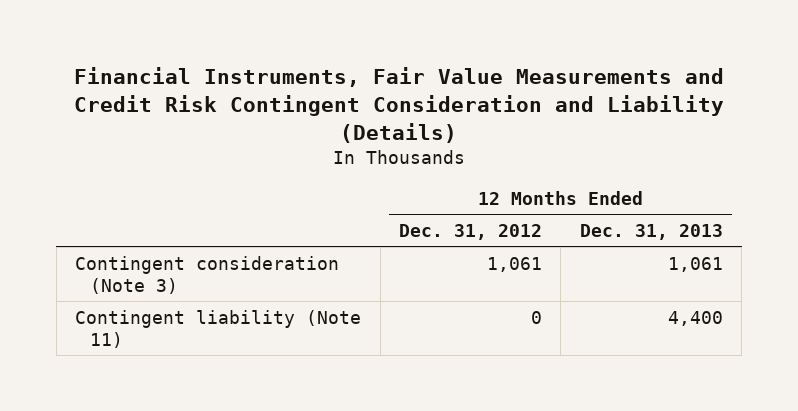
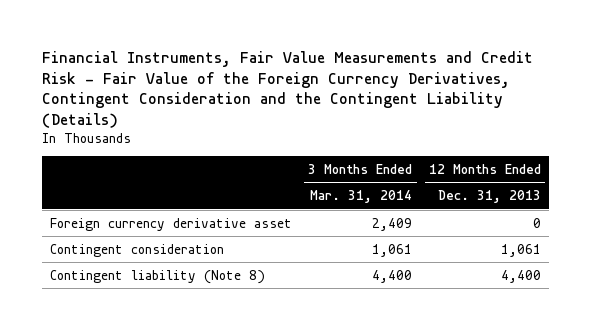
- Financial Instruments, Fair Value Measurements and Credit Risk Contingent Consideration and Liability (Details)
+ Financial Instruments, Fair Value Measurements and Credit Risk - Fair Value of the Foreign Currency Derivatives, Contingent Consideration and the Contingent Liability (Details)
- | 12 Months Ended Dec. 31, 2012 | 12 Months Ended Dec. 31, 2013
+ | 3 Months Ended Mar. 31, 2014 | 12 Months Ended Dec. 31, 2013
- Contingent consideration (Note 3) | 1,061 | 1,061
- Contingent liability (Note 11) | 0 | 4,400
+ Foreign currency derivative asset | 2,409 | 0
+ Contingent consideration | 1,061 | 1,061
+ Contingent liability (Note 8) | 4,400 | 4,400

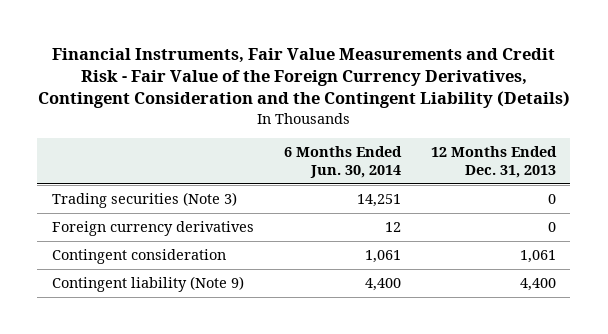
- | 3 Months Ended Mar. 31, 2014 | 12 Months Ended Dec. 31, 2013
+ | 6 Months Ended Jun. 30, 2014 | 12 Months Ended Dec. 31, 2013
- Foreign currency derivative asset | 2,409 | 0
+ Trading securities (Note 3) | 14,251 | 0
+ Foreign currency derivatives | 12 | 0
- Contingent liability (Note 8) | 4,400 | 4,400
+ Contingent liability (Note 9) | 4,400 | 4,400

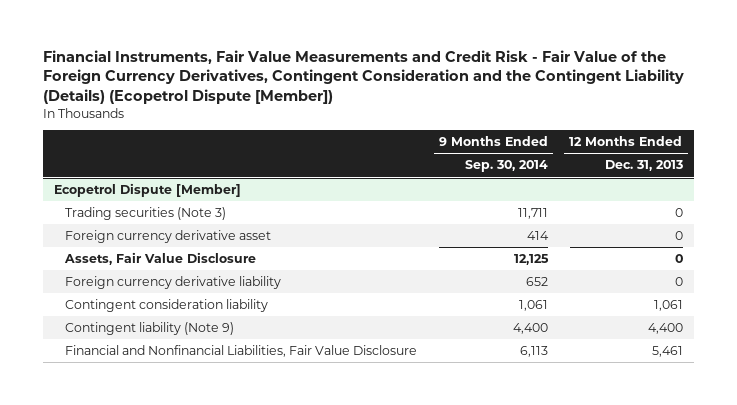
- Financial Instruments, Fair Value Measurements and Credit Risk - Fair Value of the Foreign Currency Derivatives, Contingent Consideration and the Contingent Liability (Details)
+ Financial Instruments, Fair Value Measurements and Credit Risk - Fair Value of the Foreign Currency Derivatives, Contingent Consideration and the Contingent Liability (Details) (Ecopetrol Dispute [Member])
- | 6 Months Ended Jun. 30, 2014 | 12 Months Ended Dec. 31, 2013
+ | 9 Months Ended Sep. 30, 2014 | 12 Months Ended Dec. 31, 2013
+ Ecopetrol Dispute [Member]
- Foreign currency derivatives | 12 | 0
- Contingent consideration | 1,061 | 1,061
+ Foreign currency derivative asset | 414 | 0
+ Assets, Fair Value Disclosure | 12,125 | 0
+ Foreign currency derivative liability | 652 | 0
+ Contingent consideration liability | 1,061 | 1,061
+ Financial and Nonfinancial Liabilities, Fair Value Disclosure | 6,113 | 5,461

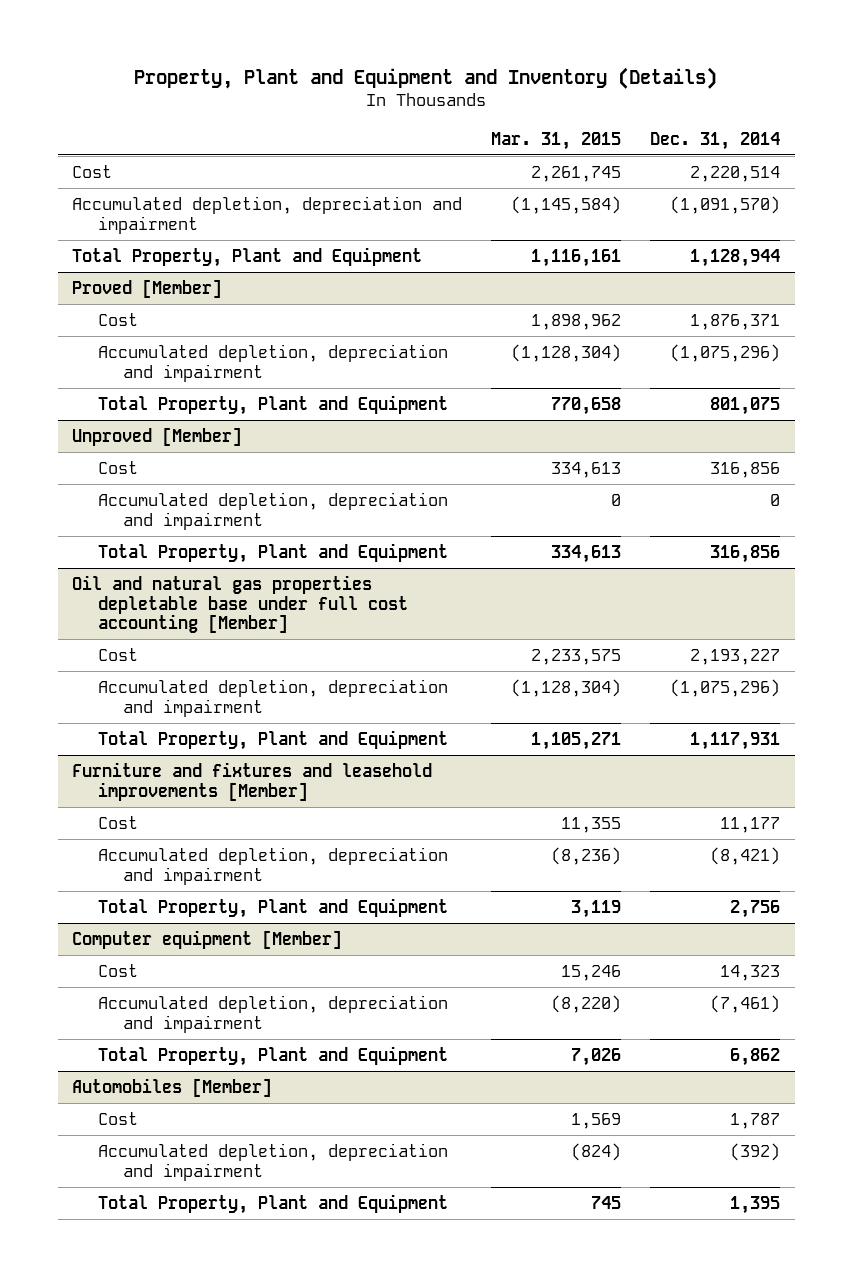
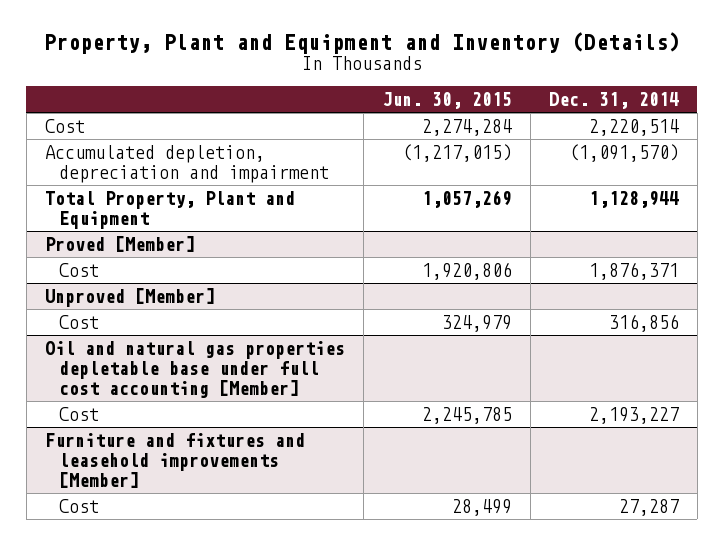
- | Mar. 31, 2015 | Dec. 31, 2014
+ | Jun. 30, 2015 | Dec. 31, 2014
@ Proved [Member]
- Accumulated depletion, depreciation and impairment | (1,128,304) | (1,075,296)
- Total Property, Plant and Equipment | 770,658 | 801,075
@ Unproved [Member]
- Accumulated depletion, depreciation and impairment | 0 | 0
- Total Property, Plant and Equipment | 334,613 | 316,856
@ Oil and natural gas properties depletable base under full cost accounting [Member]
- Accumulated depletion, depreciation and impairment | (1,128,304) | (1,075,296)
- Total Property, Plant and Equipment | 1,105,271 | 1,117,931
@ Furniture and fixtures and leasehold improvements [Member]
- Cost | 11,355 | 11,177
- Accumulated depletion, depreciation and impairment | (8,236) | (8,421)
- Total Property, Plant and Equipment | 3,119 | 2,756
- Computer equipment [Member]
- Cost | 15,246 | 14,323
- Accumulated depletion, depreciation and impairment | (8,220) | (7,461)
- Total Property, Plant and Equipment | 7,026 | 6,862
- Automobiles [Member]
- Cost | 1,569 | 1,787
- Accumulated depletion, depreciation and impairment | (824) | (392)
- Total Property, Plant and Equipment | 745 | 1,395
@ Furniture and fixtures and leasehold improvements [Member]
+ Cost | 28,499 | 27,287

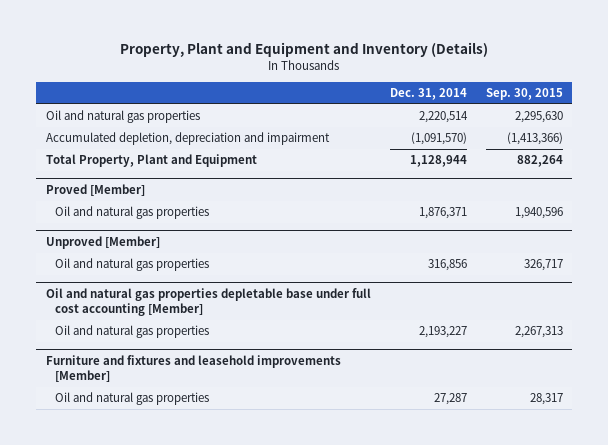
- | Jun. 30, 2015 | Dec. 31, 2014
+ | Dec. 31, 2014 | Sep. 30, 2015
- Cost | 2,274,284 | 2,220,514
+ Oil and natural gas properties | 2,220,514 | 2,295,630
@ Proved [Member]
- Cost | 1,920,806 | 1,876,371
+ Oil and natural gas properties | 1,876,371 | 1,940,596
@ Unproved [Member]
- Cost | 324,979 | 316,856
+ Oil and natural gas properties | 316,856 | 326,717
@ Oil and natural gas properties depletable base under full cost accounting [Member]
- Cost | 2,245,785 | 2,193,227
+ Oil and natural gas properties | 2,193,227 | 2,267,313
@ Furniture and fixtures and leasehold improvements [Member]
- Cost | 28,499 | 27,287
+ Oil and natural gas properties | 27,287 | 28,317

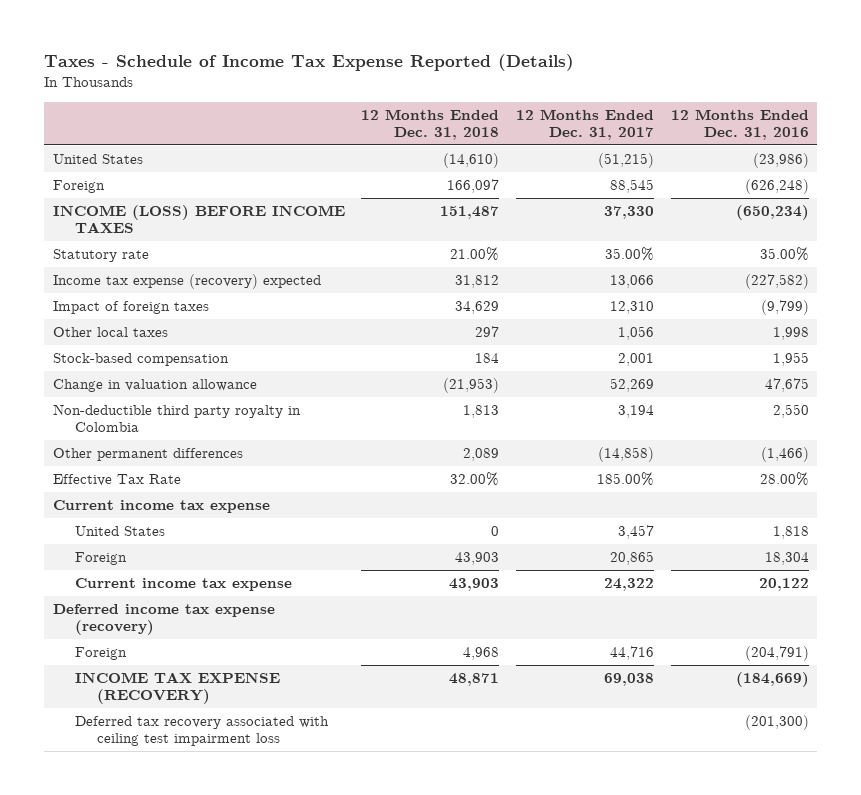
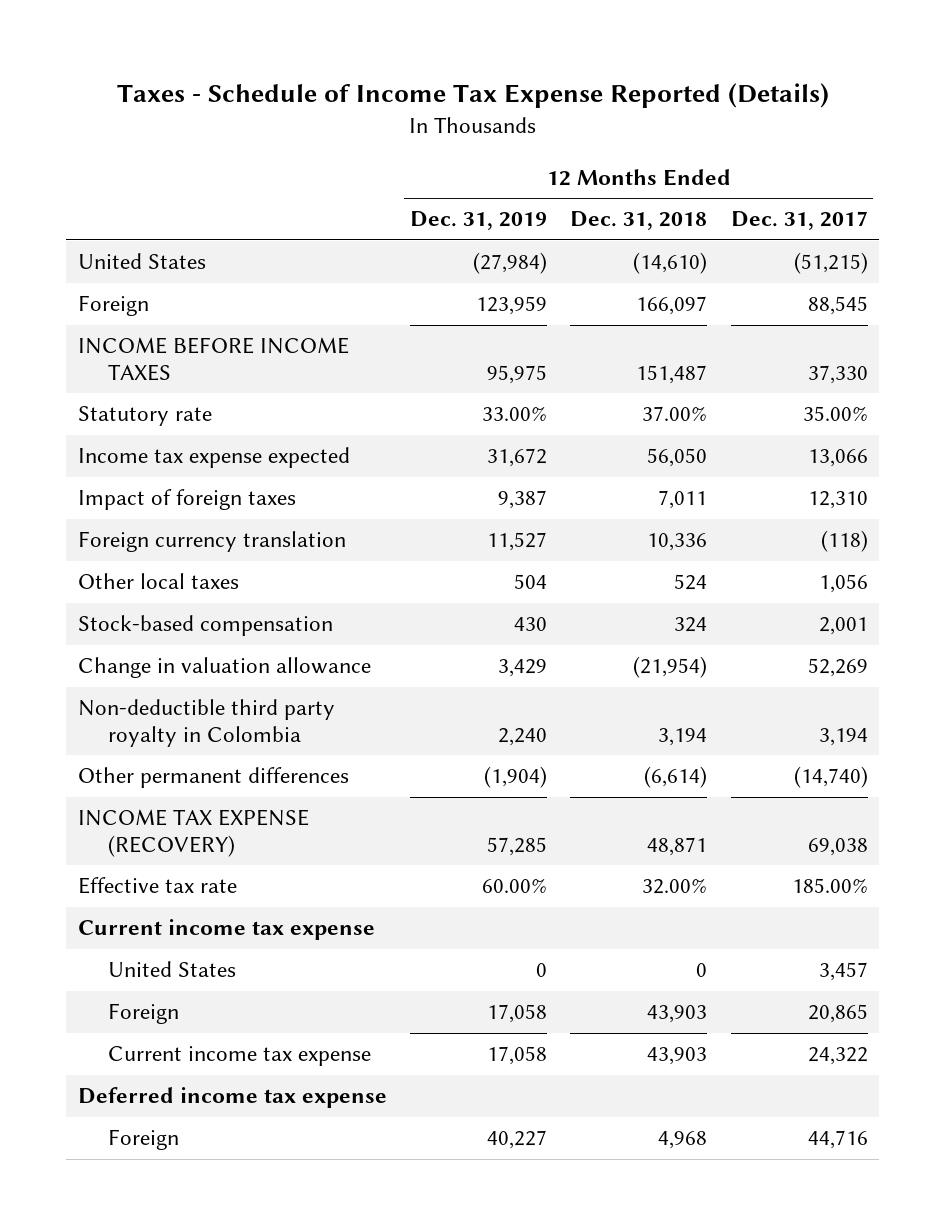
- | 12 Months Ended Dec. 31, 2018 | 12 Months Ended Dec. 31, 2017 | 12 Months Ended Dec. 31, 2016
+ | 12 Months Ended Dec. 31, 2019 | 12 Months Ended Dec. 31, 2018 | 12 Months Ended Dec. 31, 2017
- INCOME (LOSS) BEFORE INCOME TAXES | 151,487 | 37,330 | (650,234)
- Statutory rate | 21.00% | 35.00% | 35.00%
- Income tax expense (recovery) expected | 31,812 | 13,066 | (227,582)
- Impact of foreign taxes | 34,629 | 12,310 | (9,799)
- Other local taxes | 297 | 1,056 | 1,998
- Stock-based compensation | 184 | 2,001 | 1,955
- Change in valuation allowance | (21,953) | 52,269 | 47,675
- Non-deductible third party royalty in Colombia | 1,813 | 3,194 | 2,550
- Other permanent differences | 2,089 | (14,858) | (1,466)
- Effective Tax Rate | 32.00% | 185.00% | 28.00%
+ INCOME BEFORE INCOME TAXES | 95,975 | 151,487 | 37,330
+ Statutory rate | 33.00% | 37.00% | 35.00%
+ Income tax expense expected | 31,672 | 56,050 | 13,066
+ Impact of foreign taxes | 9,387 | 7,011 | 12,310
+ Foreign currency translation | 11,527 | 10,336 | (118)
+ Other local taxes | 504 | 524 | 1,056
+ Stock-based compensation | 430 | 324 | 2,001
+ Change in valuation allowance | 3,429 | (21,954) | 52,269
+ Non-deductible third party royalty in Colombia | 2,240 | 3,194 | 3,194
+ Other permanent differences | (1,904) | (6,614) | (14,740)
moved up: INCOME TAX EXPENSE (RECOVERY) | 57,285 | 48,871 | 69,038
+ Effective tax rate | 60.00% | 32.00% | 185.00%
- Deferred income tax expense (recovery)
+ Deferred income tax expense
- Deferred tax recovery associated with ceiling test impairment loss | | | (201,300)

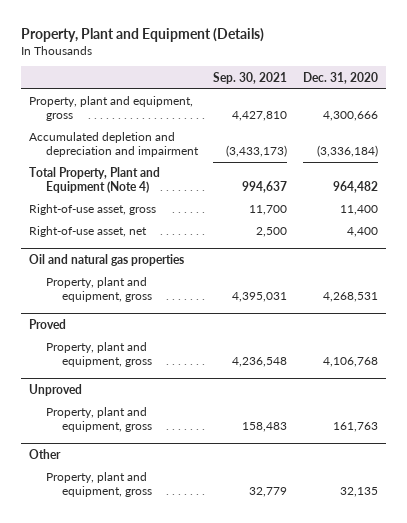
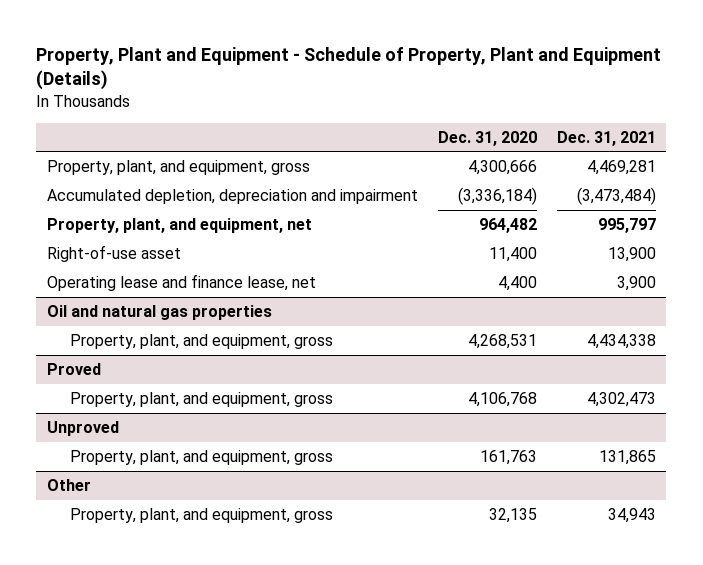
- Property, Plant and Equipment (Details)
+ Property, Plant and Equipment - Schedule of Property, Plant and Equipment (Details)
- | Sep. 30, 2021 | Dec. 31, 2020
+ | Dec. 31, 2020 | Dec. 31, 2021
- Property, plant and equipment, gross | 4,427,810 | 4,300,666
- Accumulated depletion and depreciation and impairment | (3,433,173) | (3,336,184)
- Total Property, Plant and Equipment (Note 4) | 994,637 | 964,482
- Right-of-use asset, gross | 11,700 | 11,400
- Right-of-use asset, net | 2,500 | 4,400
+ Property, plant, and equipment, gross | 4,300,666 | 4,469,281
+ Accumulated depletion, depreciation and impairment | (3,336,184) | (3,473,484)
+ Property, plant, and equipment, net | 964,482 | 995,797
+ Right-of-use asset | 11,400 | 13,900
+ Operating lease and finance lease, net | 4,400 | 3,900
@ Oil and natural gas properties
- Property, plant and equipment, gross | 4,395,031 | 4,268,531
+ Property, plant, and equipment, gross | 4,268,531 | 4,434,338
@ Proved
- Property, plant and equipment, gross | 4,236,548 | 4,106,768
+ Property, plant, and equipment, gross | 4,106,768 | 4,302,473
@ Unproved
- Property, plant and equipment, gross | 158,483 | 161,763
+ Property, plant, and equipment, gross | 161,763 | 131,865
@ Other
- Property, plant and equipment, gross | 32,779 | 32,135
+ Property, plant, and equipment, gross | 32,135 | 34,943

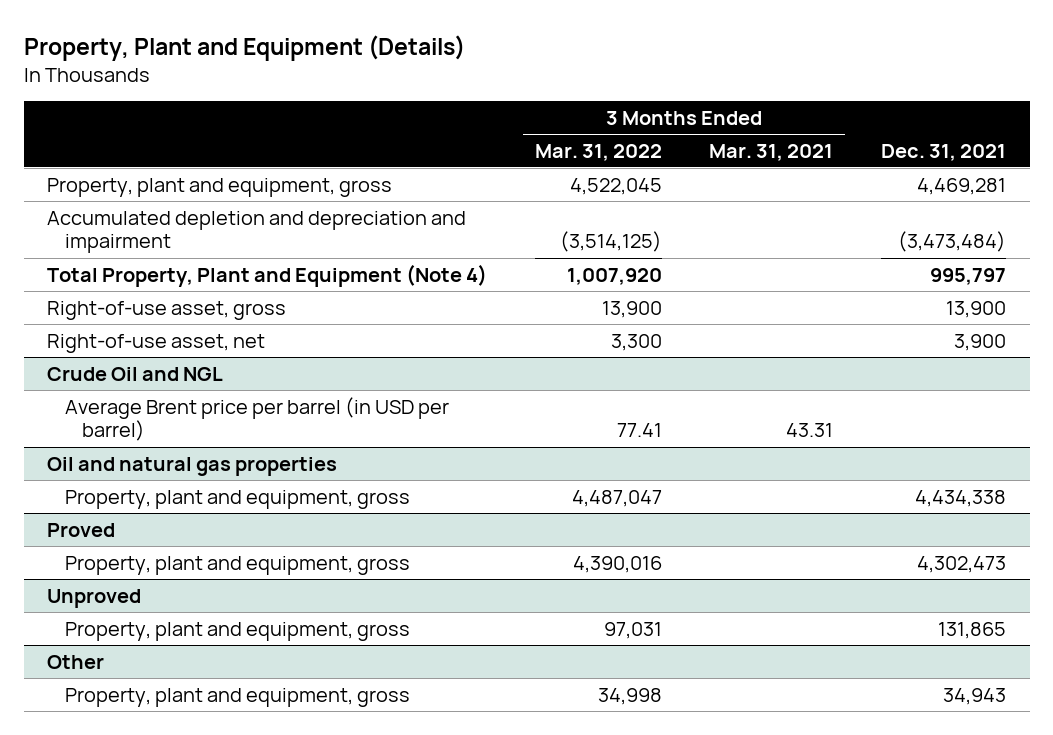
- Property, Plant and Equipment - Schedule of Property, Plant and Equipment (Details)
+ Property, Plant and Equipment (Details)
- | Dec. 31, 2020 | Dec. 31, 2021
+ | 3 Months Ended Mar. 31, 2022 | 3 Months Ended Mar. 31, 2021 | Dec. 31, 2021
- Property, plant, and equipment, gross | 4,300,666 | 4,469,281
- Accumulated depletion, depreciation and impairment | (3,336,184) | (3,473,484)
- Property, plant, and equipment, net | 964,482 | 995,797
- Right-of-use asset | 11,400 | 13,900
- Operating lease and finance lease, net | 4,400 | 3,900
+ Property, plant and equipment, gross | 4,522,045 | | 4,469,281
+ Accumulated depletion and depreciation and impairment | (3,514,125) | | (3,473,484)
+ Total Property, Plant and Equipment (Note 4) | 1,007,920 | | 995,797
+ Right-of-use asset, gross | 13,900 | | 13,900
+ Right-of-use asset, net | 3,300 | | 3,900
+ Crude Oil and NGL
+ Average Brent price per barrel (in USD per barrel) | 77.41 | 43.31 |
@ Oil and natural gas properties
- Property, plant, and equipment, gross | 4,268,531 | 4,434,338
+ Property, plant and equipment, gross | 4,487,047 | | 4,434,338
@ Proved
- Property, plant, and equipment, gross | 4,106,768 | 4,302,473
+ Property, plant and equipment, gross | 4,390,016 | | 4,302,473
@ Unproved
- Property, plant, and equipment, gross | 161,763 | 131,865
+ Property, plant and equipment, gross | 97,031 | | 131,865
@ Other
- Property, plant, and equipment, gross | 32,135 | 34,943
+ Property, plant and equipment, gross | 34,998 | | 34,943

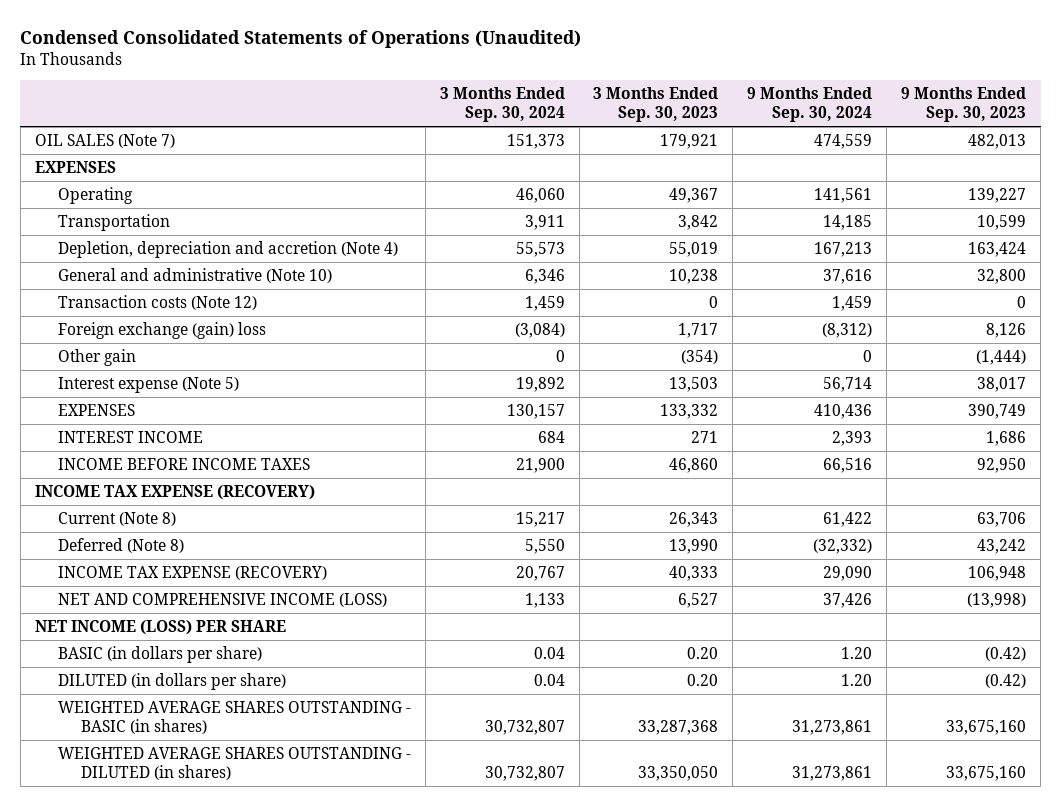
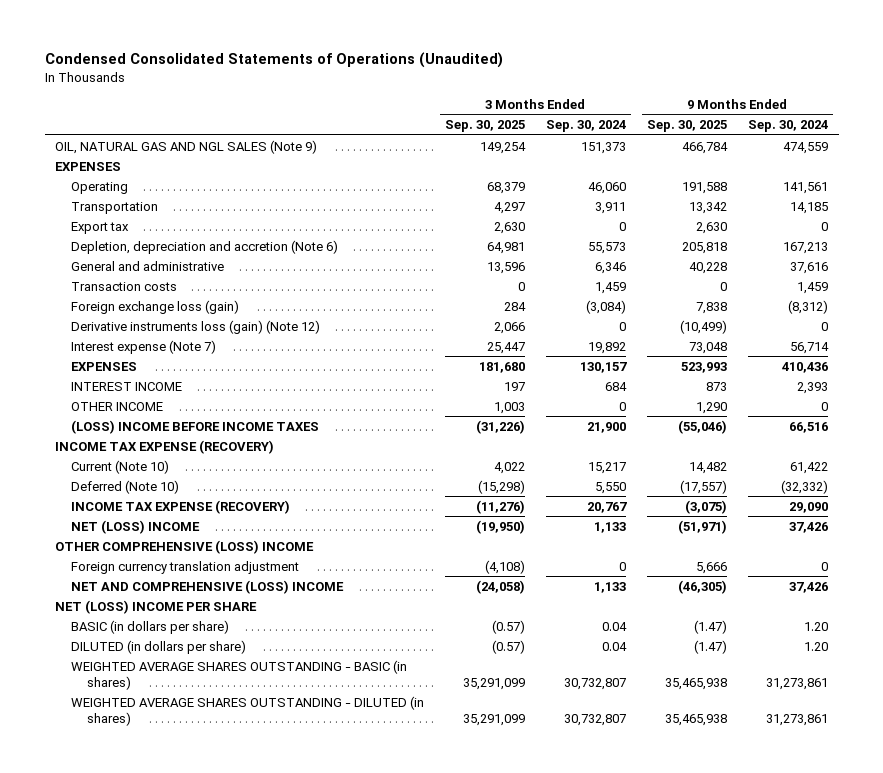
- | 3 Months Ended Sep. 30, 2024 | 3 Months Ended Sep. 30, 2023 | 9 Months Ended Sep. 30, 2024 | 9 Months Ended Sep. 30, 2023
+ | 3 Months Ended Sep. 30, 2025 | 3 Months Ended Sep. 30, 2024 | 9 Months Ended Sep. 30, 2025 | 9 Months Ended Sep. 30, 2024
- OIL SALES (Note 7) | 151,373 | 179,921 | 474,559 | 482,013
+ OIL, NATURAL GAS AND NGL SALES (Note 9) | 149,254 | 151,373 | 466,784 | 474,559
- Depletion, depreciation and accretion (Note 4) | 55,573 | 55,019 | 167,213 | 163,424
- General and administrative (Note 10) | 6,346 | 10,238 | 37,616 | 32,800
- Transaction costs (Note 12) | 1,459 | 0 | 1,459 | 0
- Foreign exchange (gain) loss | (3,084) | 1,717 | (8,312) | 8,126
- Other gain | 0 | (354) | 0 | (1,444)
- Interest expense (Note 5) | 19,892 | 13,503 | 56,714 | 38,017
+ Export tax | 2,630 | 0 | 2,630 | 0
+ Depletion, depreciation and accretion (Note 6) | 64,981 | 55,573 | 205,818 | 167,213
+ General and administrative | 13,596 | 6,346 | 40,228 | 37,616
+ Transaction costs | 0 | 1,459 | 0 | 1,459
+ Foreign exchange loss (gain) | 284 | (3,084) | 7,838 | (8,312)
+ Derivative instruments loss (gain) (Note 12) | 2,066 | 0 | (10,499) | 0
+ Interest expense (Note 7) | 25,447 | 19,892 | 73,048 | 56,714
- INCOME BEFORE INCOME TAXES | 21,900 | 46,860 | 66,516 | 92,950
+ OTHER INCOME | 1,003 | 0 | 1,290 | 0
+ (LOSS) INCOME BEFORE INCOME TAXES | (31,226) | 21,900 | (55,046) | 66,516
- Current (Note 8) | 15,217 | 26,343 | 61,422 | 63,706
- Deferred (Note 8) | 5,550 | 13,990 | (32,332) | 43,242
+ Current (Note 10) | 4,022 | 15,217 | 14,482 | 61,422
+ Deferred (Note 10) | (15,298) | 5,550 | (17,557) | (32,332)
- NET AND COMPREHENSIVE INCOME (LOSS) | 1,133 | 6,527 | 37,426 | (13,998)
- NET INCOME (LOSS) PER SHARE
+ NET (LOSS) INCOME | (19,950) | 1,133 | (51,971) | 37,426
+ OTHER COMPREHENSIVE (LOSS) INCOME
+ Foreign currency translation adjustment | (4,108) | 0 | 5,666 | 0
+ NET AND COMPREHENSIVE (LOSS) INCOME | (24,058) | 1,133 | (46,305) | 37,426
+ NET (LOSS) INCOME PER SHARE

